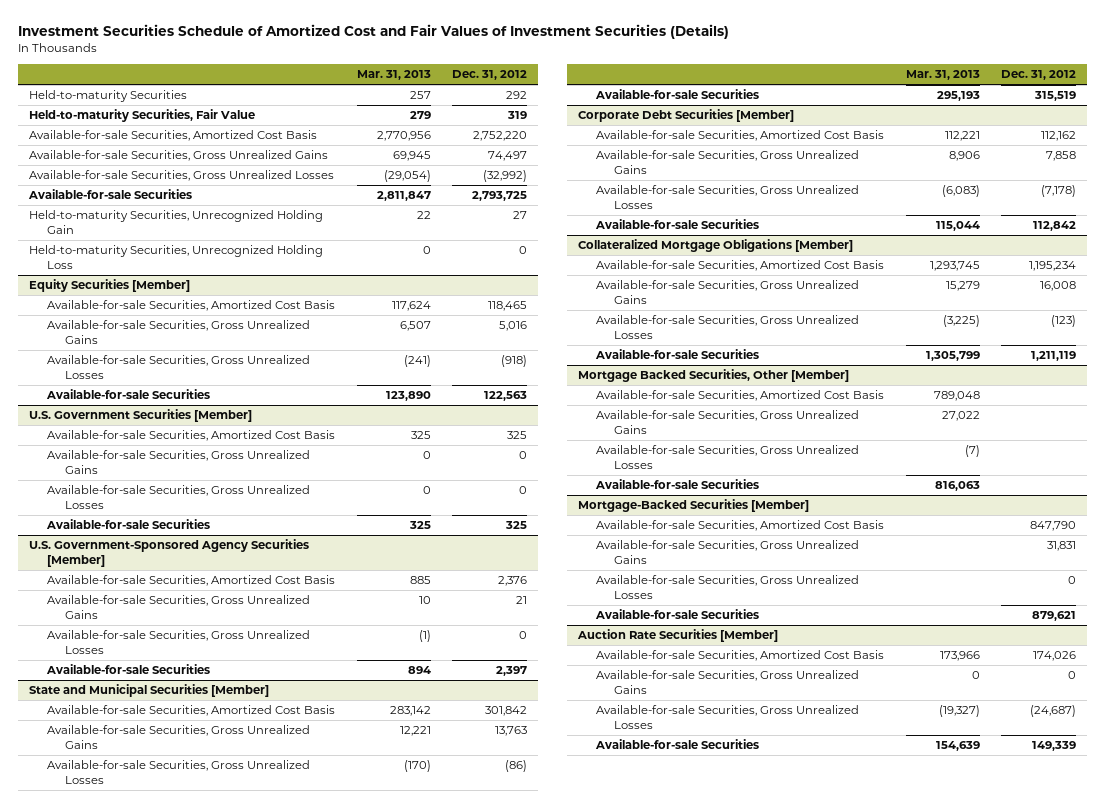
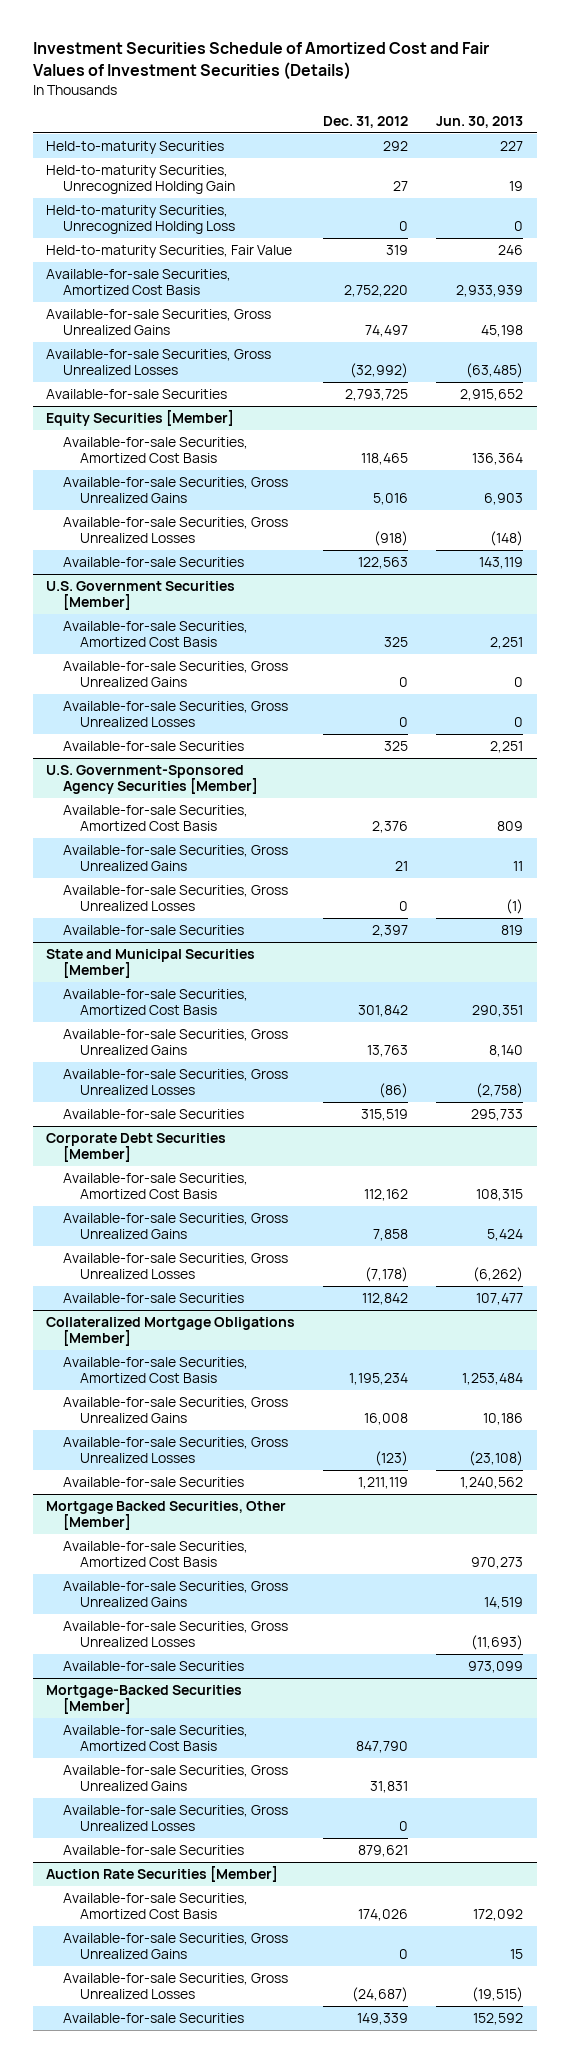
- | Mar. 31, 2013 | Dec. 31, 2012
+ | Dec. 31, 2012 | Jun. 30, 2013
moved up: Held-to-maturity Securities, Unrecognized Holding Gain | 27 | 19
moved up: Held-to-maturity Securities, Unrecognized Holding Loss | 0 | 0

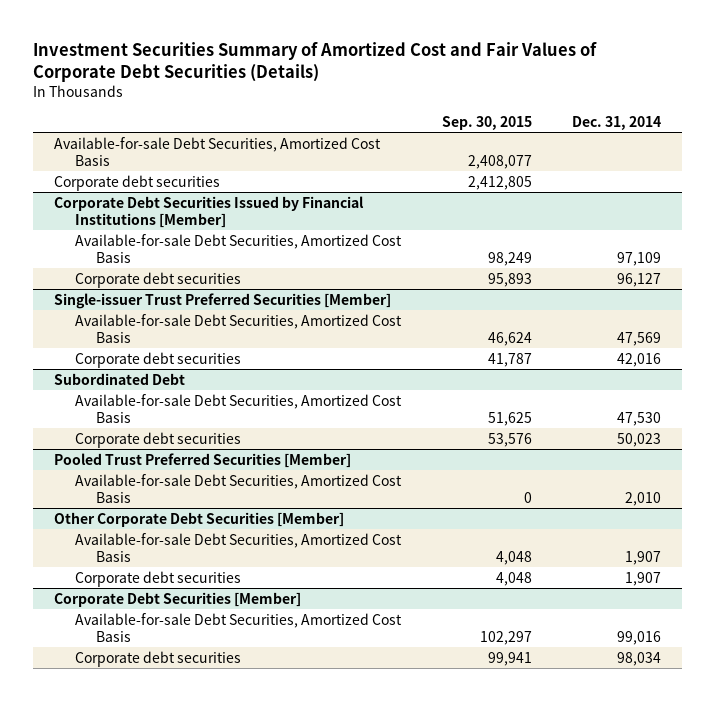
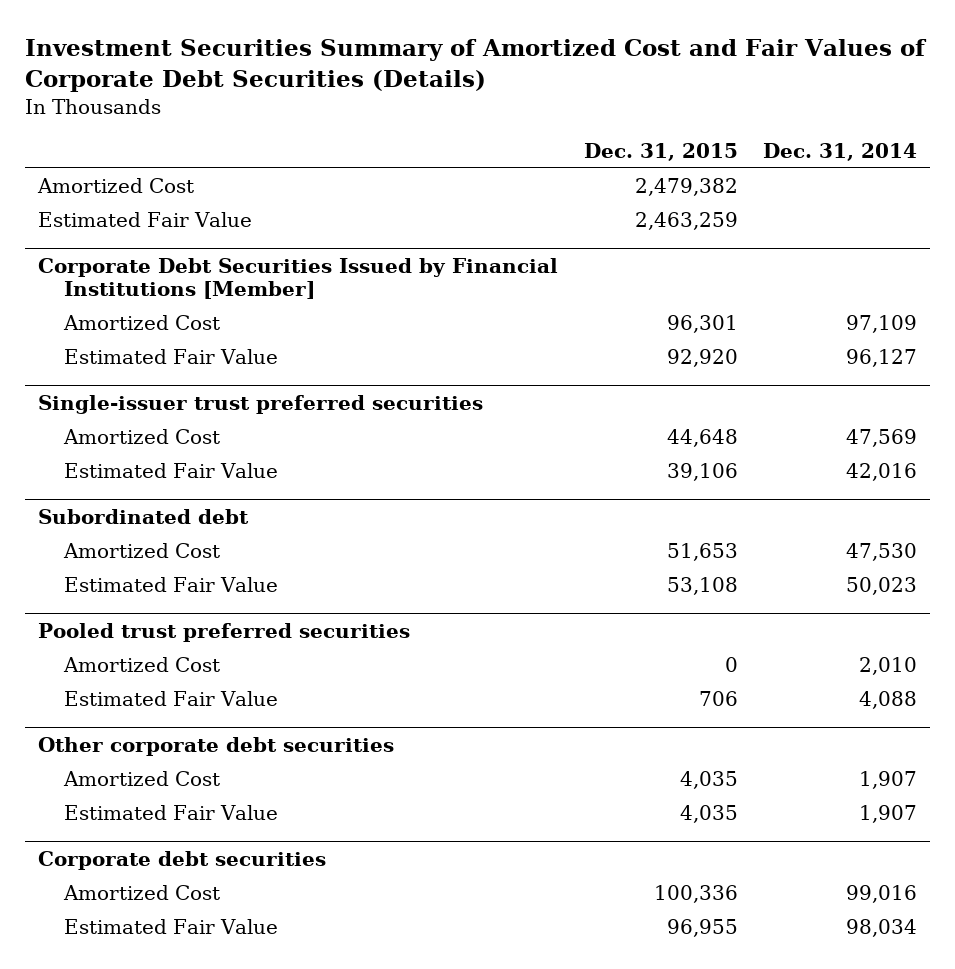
- | Sep. 30, 2015 | Dec. 31, 2014
+ | Dec. 31, 2015 | Dec. 31, 2014
- Available-for-sale Debt Securities, Amortized Cost Basis | 2,408,077 |
- Corporate debt securities | 2,412,805 |
+ Amortized Cost | 2,479,382 |
+ Estimated Fair Value | 2,463,259 |
@ Corporate Debt Securities Issued by Financial Institutions [Member]
- Available-for-sale Debt Securities, Amortized Cost Basis | 98,249 | 97,109
- Corporate debt securities | 95,893 | 96,127
- Single-issuer Trust Preferred Securities [Member]
- Available-for-sale Debt Securities, Amortized Cost Basis | 46,624 | 47,569
- Corporate debt securities | 41,787 | 42,016
- Subordinated Debt
- Available-for-sale Debt Securities, Amortized Cost Basis | 51,625 | 47,530
- Corporate debt securities | 53,576 | 50,023
- Pooled Trust Preferred Securities [Member]
- Available-for-sale Debt Securities, Amortized Cost Basis | 0 | 2,010
- Other Corporate Debt Securities [Member]
- Available-for-sale Debt Securities, Amortized Cost Basis | 4,048 | 1,907
- Corporate debt securities | 4,048 | 1,907
- Corporate Debt Securities [Member]
- Available-for-sale Debt Securities, Amortized Cost Basis | 102,297 | 99,016
- Corporate debt securities | 99,941 | 98,034
@ Corporate Debt Securities Issued by Financial Institutions [Member]
+ Amortized Cost | 96,301 | 97,109
+ Estimated Fair Value | 92,920 | 96,127
+ Single-issuer trust preferred securities
+ Amortized Cost | 44,648 | 47,569
+ Estimated Fair Value | 39,106 | 42,016
+ Subordinated debt
+ Amortized Cost | 51,653 | 47,530
+ Estimated Fair Value | 53,108 | 50,023
+ Pooled trust preferred securities
+ Amortized Cost | 0 | 2,010
+ Estimated Fair Value | 706 | 4,088
+ Other corporate debt securities
+ Amortized Cost | 4,035 | 1,907
+ Estimated Fair Value | 4,035 | 1,907
+ Corporate debt securities
+ Amortized Cost | 100,336 | 99,016
+ Estimated Fair Value | 96,955 | 98,034

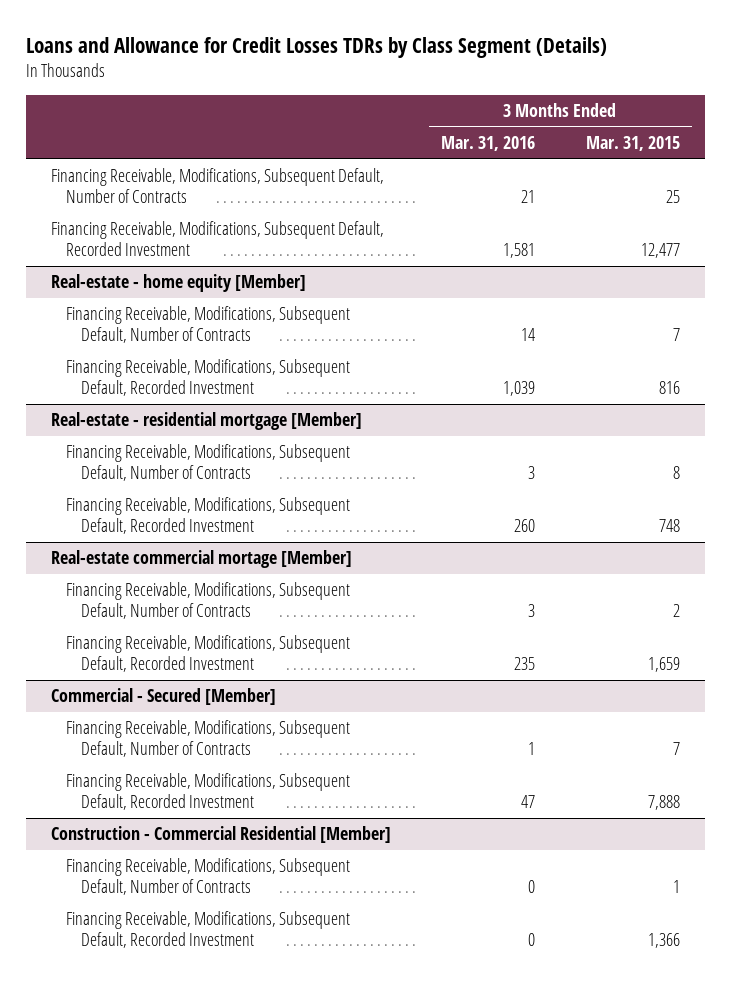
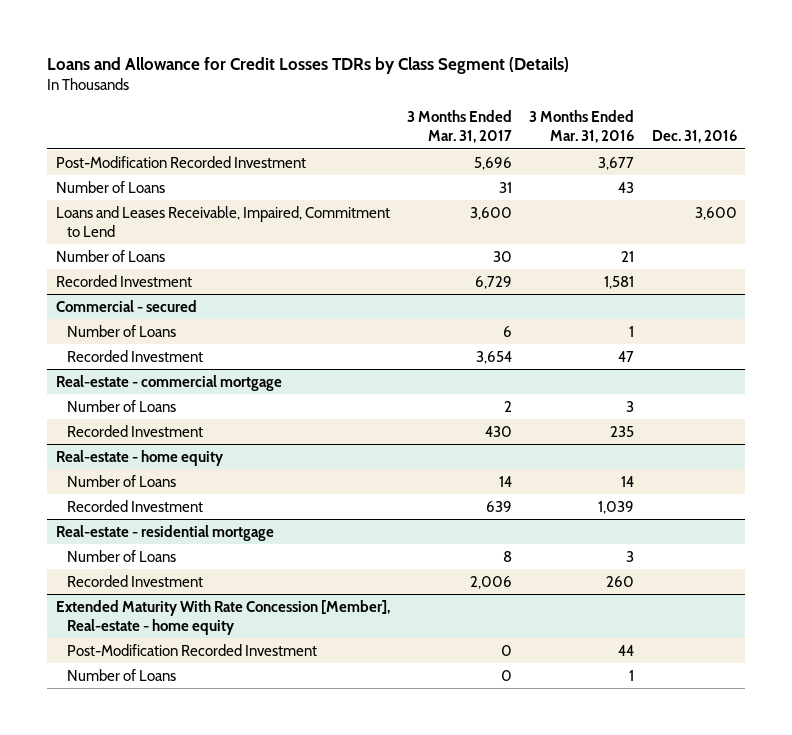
- | 3 Months Ended Mar. 31, 2016 | 3 Months Ended Mar. 31, 2015
+ | 3 Months Ended Mar. 31, 2017 | 3 Months Ended Mar. 31, 2016 | Dec. 31, 2016
- Financing Receivable, Modifications, Subsequent Default, Number of Contracts | 21 | 25
- Financing Receivable, Modifications, Subsequent Default, Recorded Investment | 1,581 | 12,477
- Real-estate - home equity [Member]
- Financing Receivable, Modifications, Subsequent Default, Number of Contracts | 14 | 7
- Financing Receivable, Modifications, Subsequent Default, Recorded Investment | 1,039 | 816
- Real-estate - residential mortgage [Member]
- Financing Receivable, Modifications, Subsequent Default, Number of Contracts | 3 | 8
- Financing Receivable, Modifications, Subsequent Default, Recorded Investment | 260 | 748
- Real-estate commercial mortage [Member]
- Financing Receivable, Modifications, Subsequent Default, Number of Contracts | 3 | 2
- Financing Receivable, Modifications, Subsequent Default, Recorded Investment | 235 | 1,659
- Commercial - Secured [Member]
- Financing Receivable, Modifications, Subsequent Default, Number of Contracts | 1 | 7
- Financing Receivable, Modifications, Subsequent Default, Recorded Investment | 47 | 7,888
- Construction - Commercial Residential [Member]
- Financing Receivable, Modifications, Subsequent Default, Number of Contracts | 0 | 1
- Financing Receivable, Modifications, Subsequent Default, Recorded Investment | 0 | 1,366
+ Post-Modification Recorded Investment | 5,696 | 3,677 |
+ Number of Loans | 31 | 43 |
+ Loans and Leases Receivable, Impaired, Commitment to Lend | 3,600 | | 3,600
+ Number of Loans | 30 | 21 |
+ Recorded Investment | 6,729 | 1,581 |
+ Commercial - secured
+ Number of Loans | 6 | 1 |
+ Recorded Investment | 3,654 | 47 |
+ Real-estate - commercial mortgage
+ Number of Loans | 2 | 3 |
+ Recorded Investment | 430 | 235 |
+ Real-estate - home equity
+ Number of Loans | 14 | 14 |
+ Recorded Investment | 639 | 1,039 |
+ Real-estate - residential mortgage
+ Number of Loans | 8 | 3 |
+ Recorded Investment | 2,006 | 260 |
+ Extended Maturity With Rate Concession [Member], Real-estate - home equity
+ Post-Modification Recorded Investment | 0 | 44 |
+ Number of Loans | 0 | 1 |

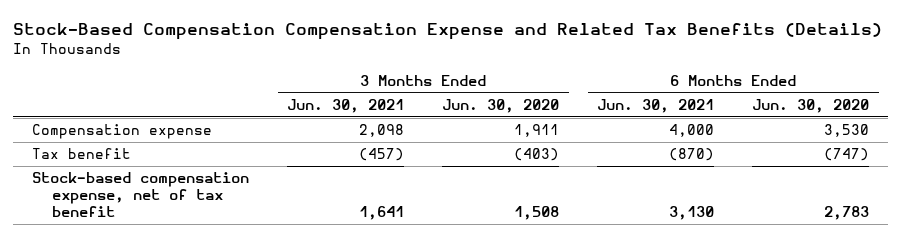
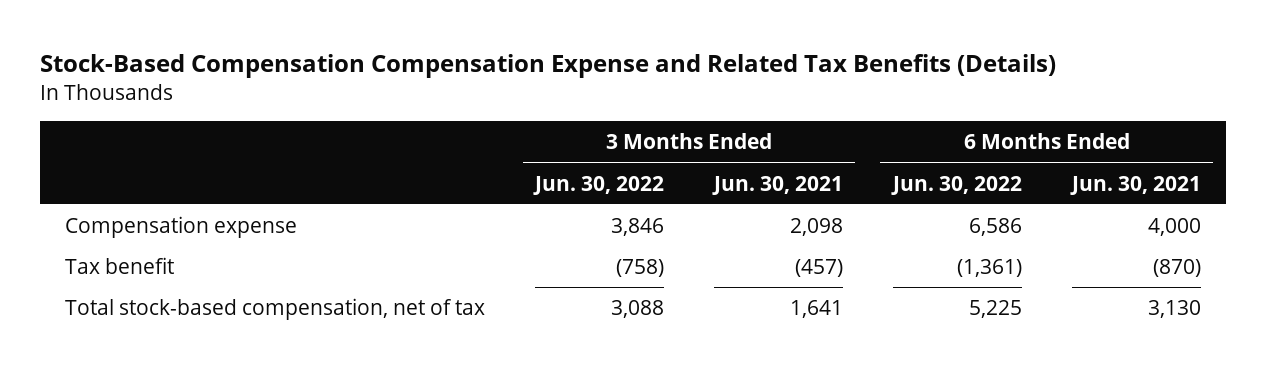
- | 3 Months Ended Jun. 30, 2021 | 3 Months Ended Jun. 30, 2020 | 6 Months Ended Jun. 30, 2021 | 6 Months Ended Jun. 30, 2020
+ | 3 Months Ended Jun. 30, 2022 | 3 Months Ended Jun. 30, 2021 | 6 Months Ended Jun. 30, 2022 | 6 Months Ended Jun. 30, 2021
- Stock-based compensation expense, net of tax benefit | 1,641 | 1,508 | 3,130 | 2,783
+ Total stock-based compensation, net of tax | 3,088 | 1,641 | 5,225 | 3,130

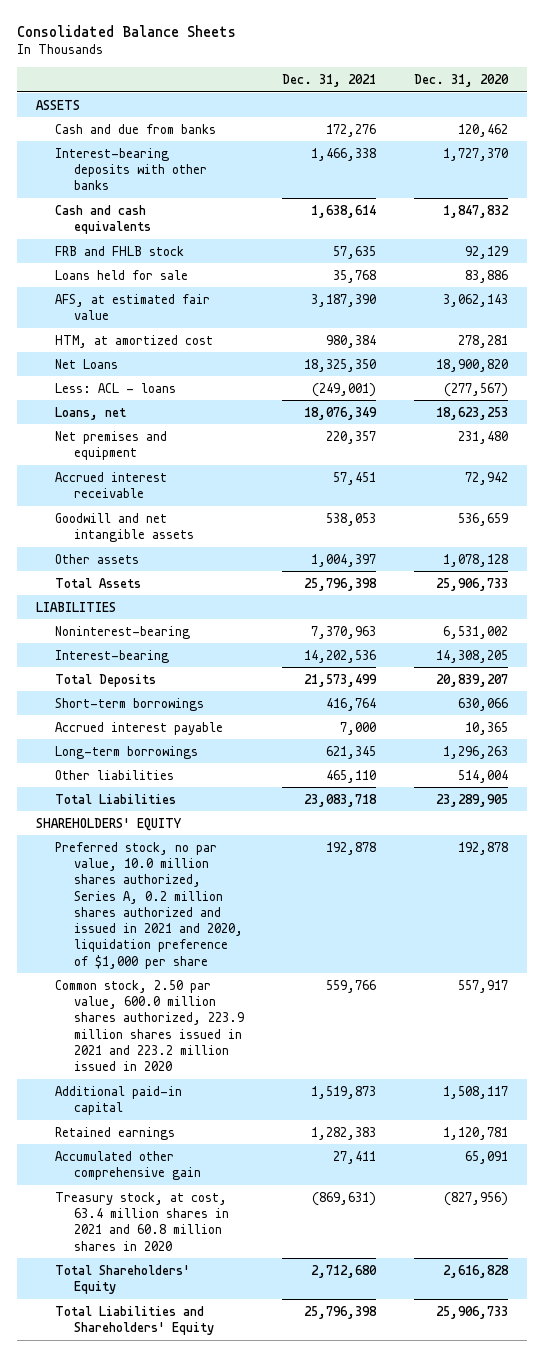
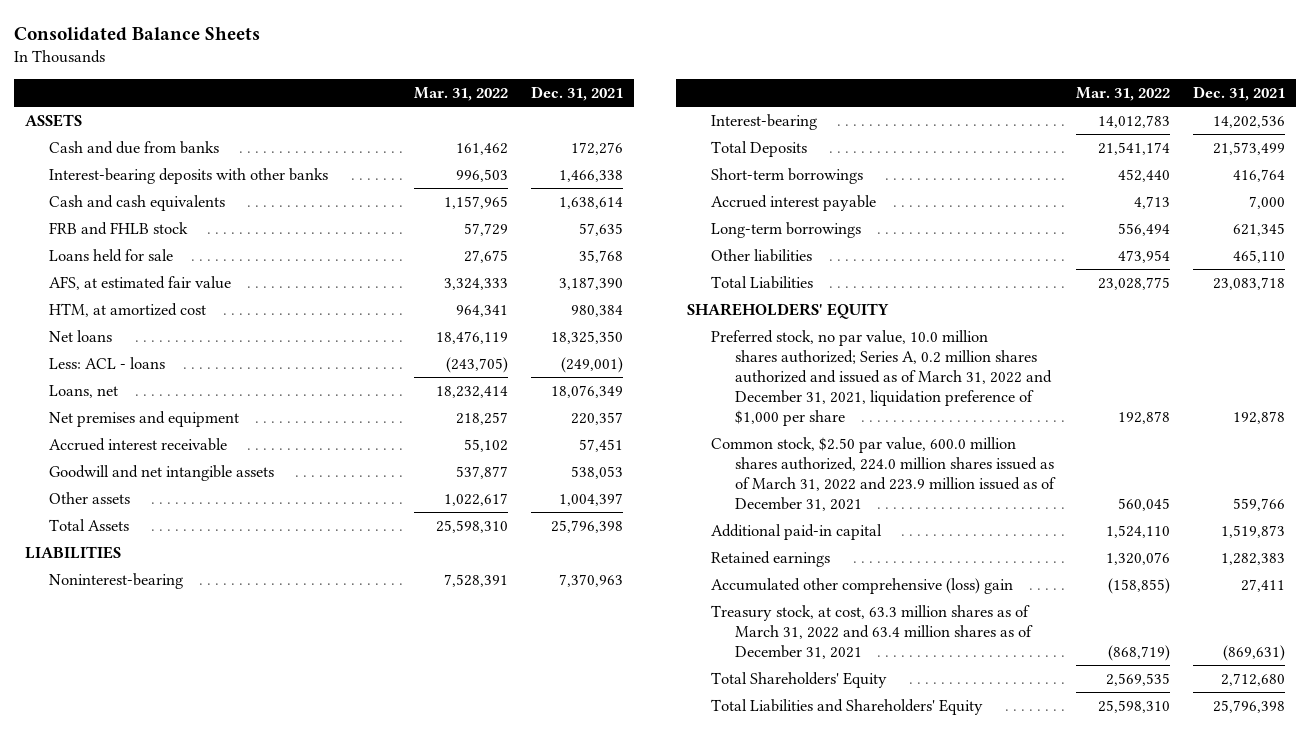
- | Dec. 31, 2021 | Dec. 31, 2020
+ | Mar. 31, 2022 | Dec. 31, 2021
- Net Loans | 18,325,350 | 18,900,820
+ Net loans | 18,476,119 | 18,325,350
- Preferred stock, no par value, 10.0 million shares authorized, Series A, 0.2 million shares authorized and issued in 2021 and 2020, liquidation preference of $1,000 per share | 192,878 | 192,878
- Common stock, 2.50 par value, 600.0 million shares authorized, 223.9 million shares issued in 2021 and 223.2 million issued in 2020 | 559,766 | 557,917
+ Preferred stock, no par value, 10.0 million shares authorized; Series A, 0.2 million shares authorized and issued as of March 31, 2022 and December 31, 2021, liquidation preference of $1,000 per share | 192,878 | 192,878
+ Common stock, $2.50 par value, 600.0 million shares authorized, 224.0 million shares issued as of March 31, 2022 and 223.9 million issued as of December 31, 2021 | 560,045 | 559,766
- Accumulated other comprehensive gain | 27,411 | 65,091
- Treasury stock, at cost, 63.4 million shares in 2021 and 60.8 million shares in 2020 | (869,631) | (827,956)
+ Accumulated other comprehensive (loss) gain | (158,855) | 27,411
+ Treasury stock, at cost, 63.3 million shares as of March 31, 2022 and 63.4 million shares as of December 31, 2021 | (868,719) | (869,631)

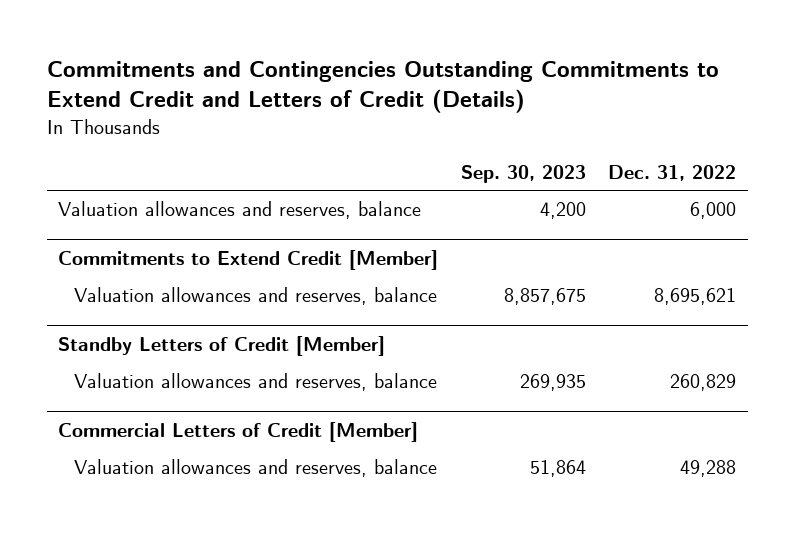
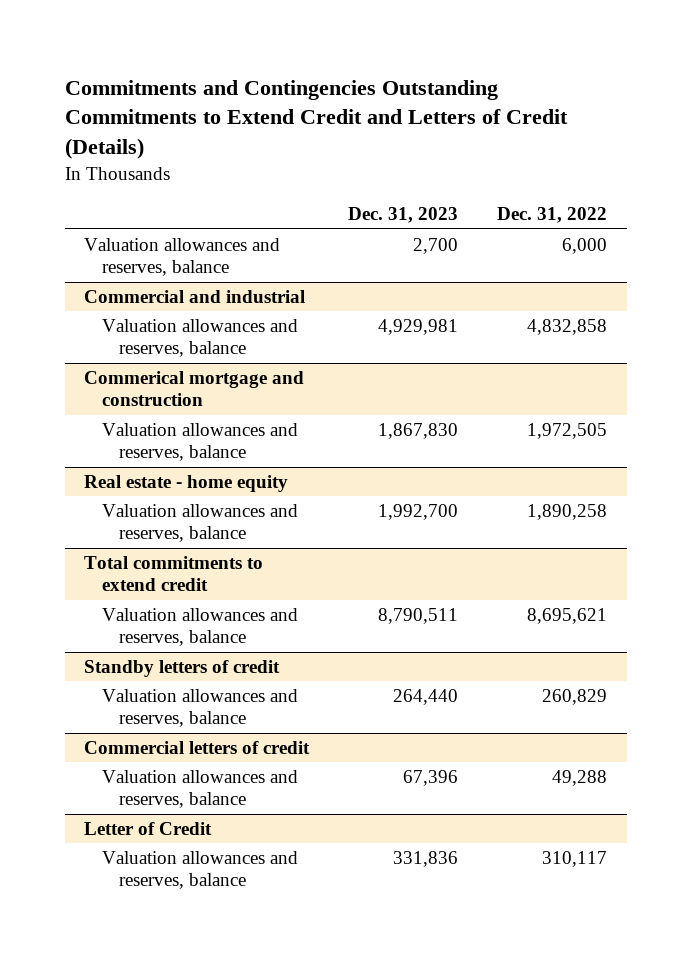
- | Sep. 30, 2023 | Dec. 31, 2022
+ | Dec. 31, 2023 | Dec. 31, 2022
- Commitments to Extend Credit [Member]
+ Commercial and industrial
+ Valuation allowances and reserves, balance | 4,929,981 | 4,832,858
+ Commerical mortgage and construction
+ Valuation allowances and reserves, balance | 1,867,830 | 1,972,505
+ Real estate - home equity
+ Valuation allowances and reserves, balance | 1,992,700 | 1,890,258
+ Total commitments to extend credit
- Standby Letters of Credit [Member]
+ Standby letters of credit
- Commercial Letters of Credit [Member]
+ Commercial letters of credit
+ Letter of Credit
+ Valuation allowances and reserves, balance | 331,836 | 310,117

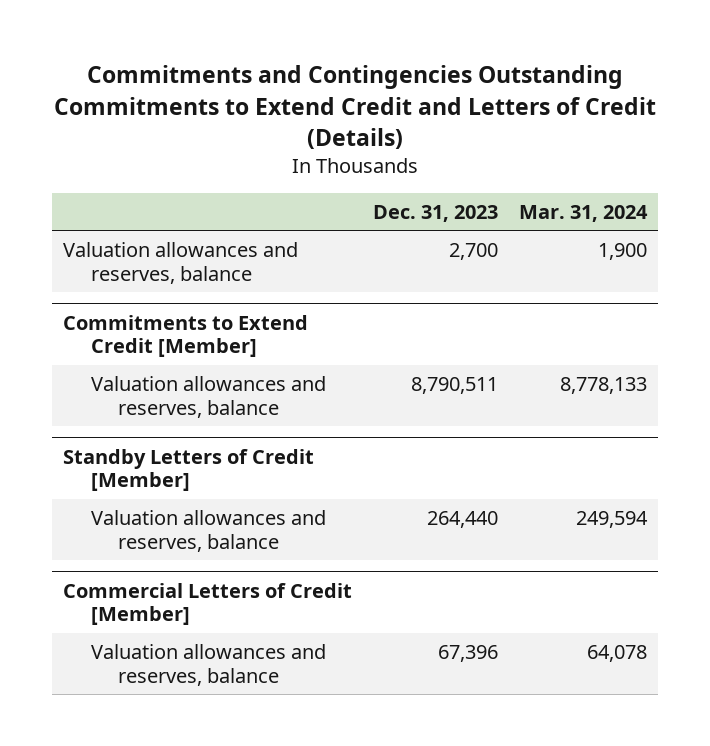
- | Dec. 31, 2023 | Dec. 31, 2022
+ | Dec. 31, 2023 | Mar. 31, 2024
- Commercial and industrial
- Valuation allowances and reserves, balance | 4,929,981 | 4,832,858
- Commerical mortgage and construction
- Valuation allowances and reserves, balance | 1,867,830 | 1,972,505
- Real estate - home equity
- Valuation allowances and reserves, balance | 1,992,700 | 1,890,258
- Total commitments to extend credit
+ Commitments to Extend Credit [Member]
- Standby letters of credit
+ Standby Letters of Credit [Member]
- Commercial letters of credit
+ Commercial Letters of Credit [Member]
- Letter of Credit
- Valuation allowances and reserves, balance | 331,836 | 310,117

